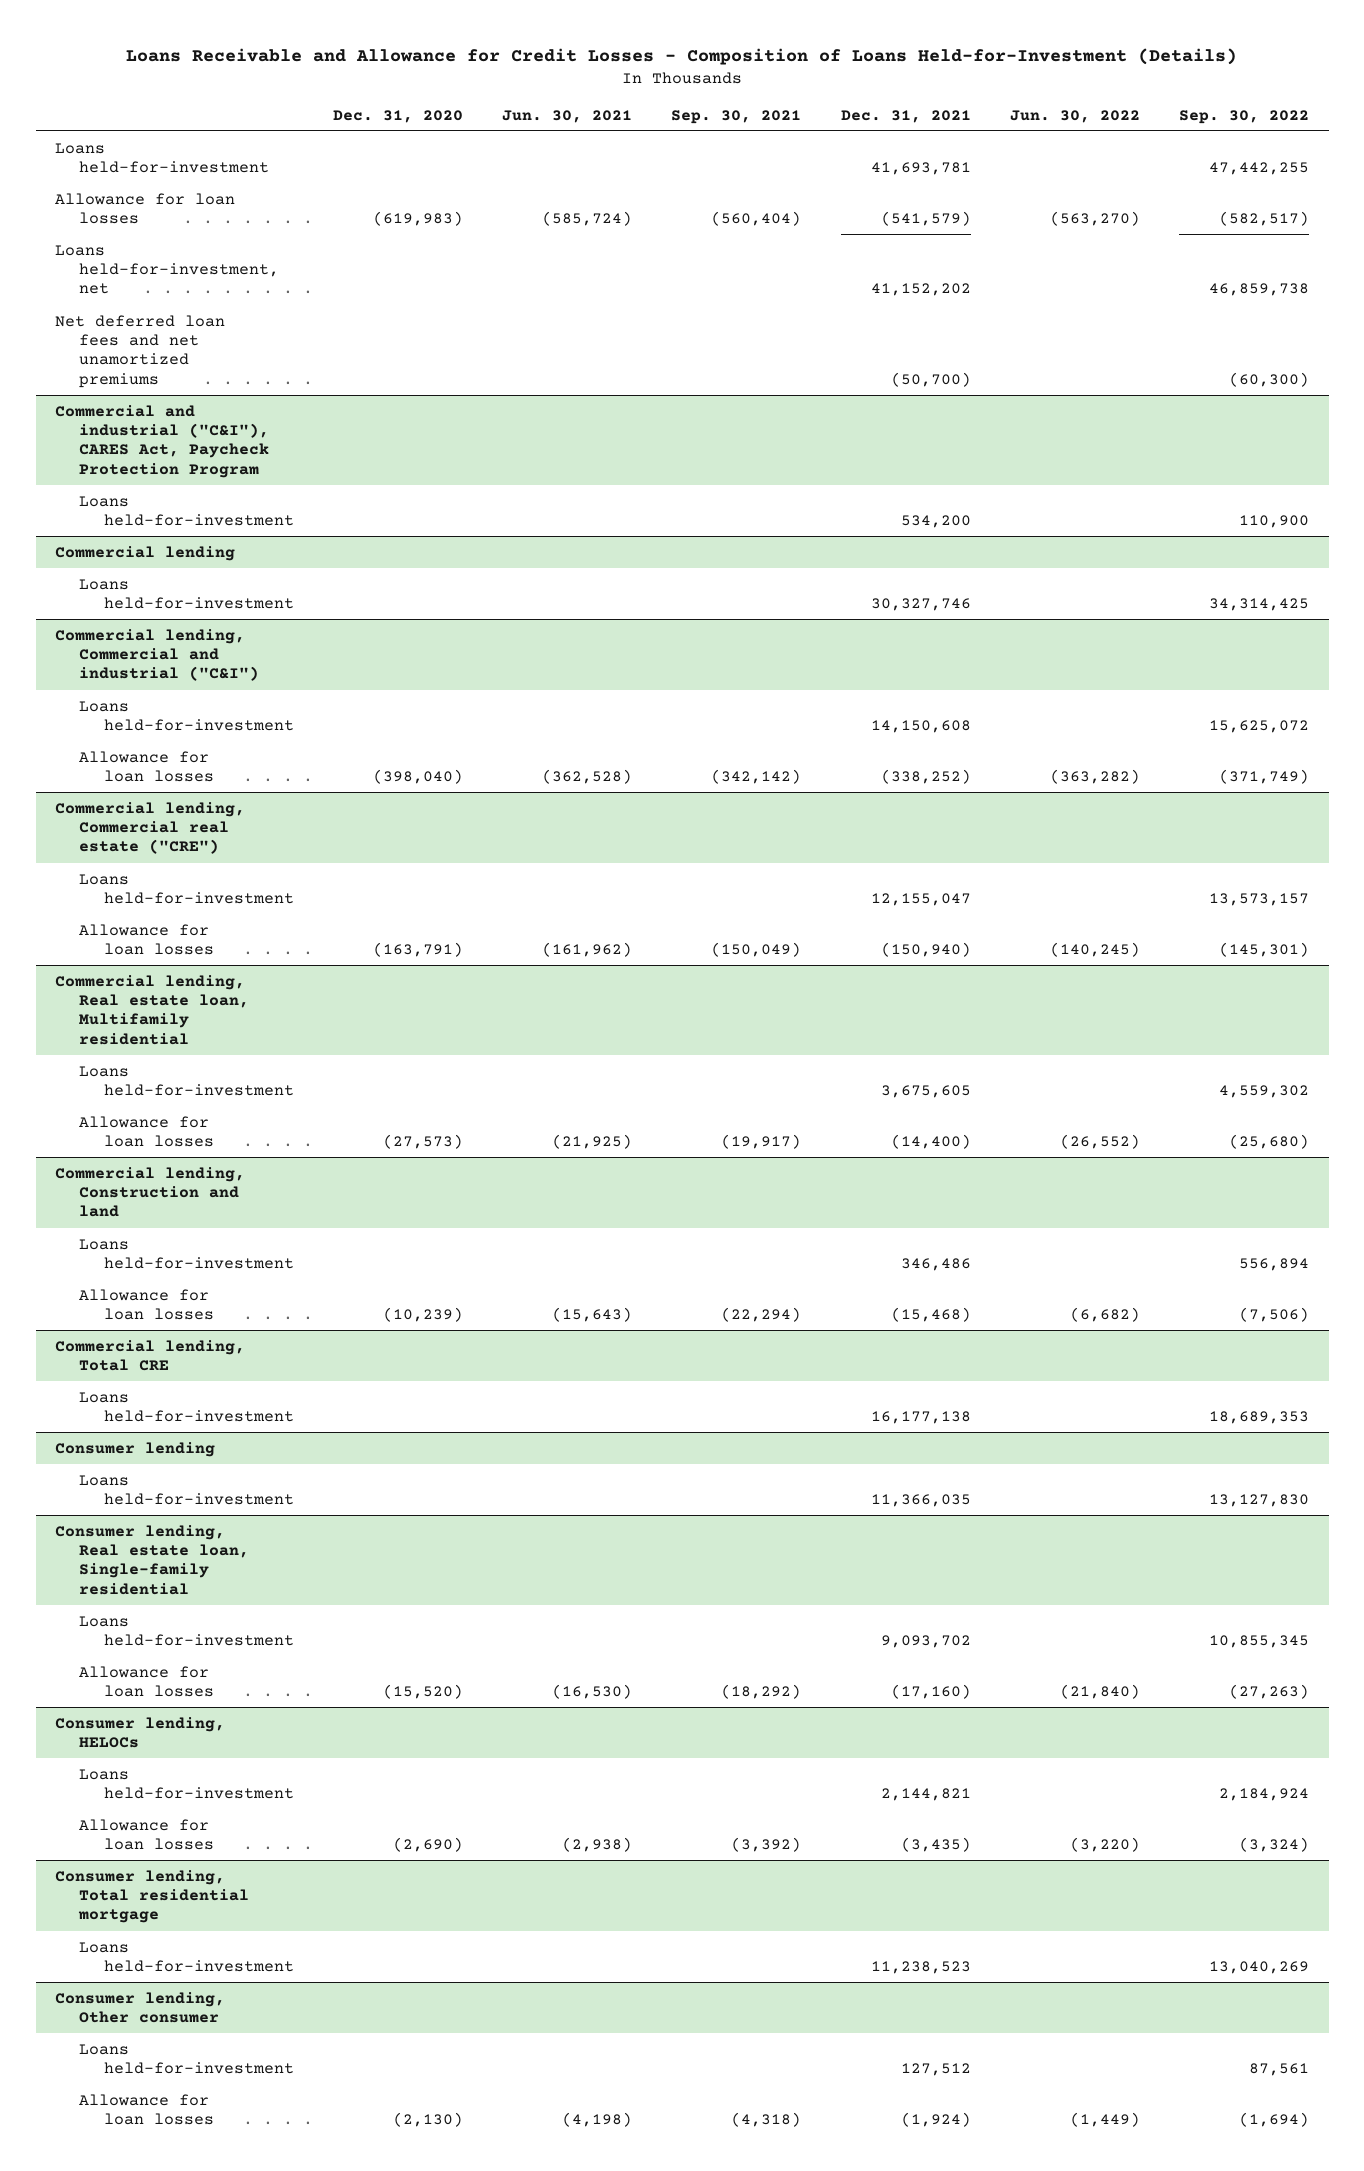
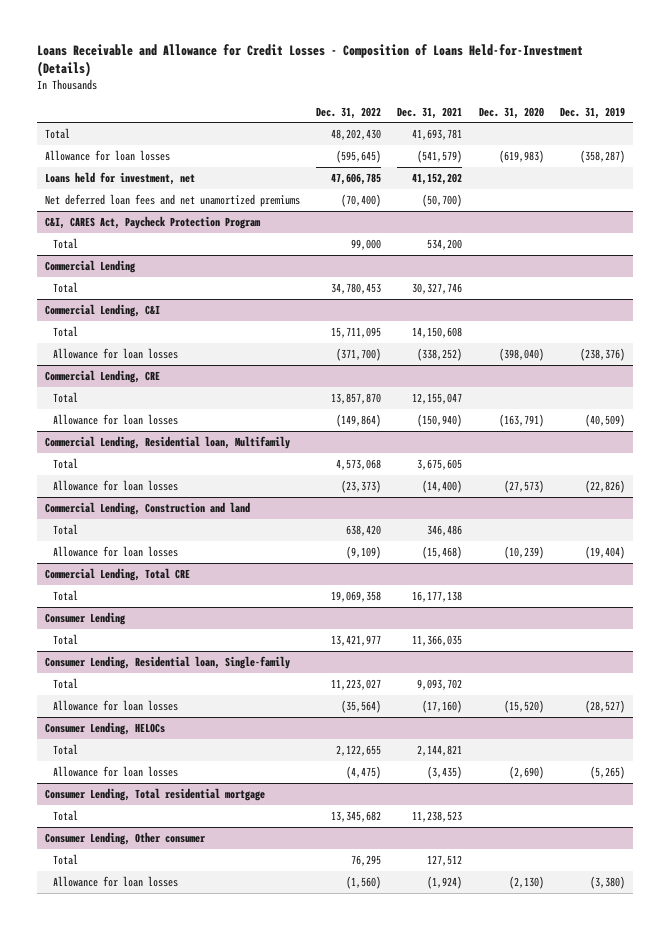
- | Dec. 31, 2020 | Jun. 30, 2021 | Sep. 30, 2021 | Dec. 31, 2021 | Jun. 30, 2022 | Sep. 30, 2022
+ | Dec. 31, 2022 | Dec. 31, 2021 | Dec. 31, 2020 | Dec. 31, 2019
- Loans held-for-investment | | | | 41,693,781 | | 47,442,255
+ Total | 48,202,430 | 41,693,781 | |
- Loans held-for-investment, net | | | | 41,152,202 | | 46,859,738
+ Loans held for investment, net | 47,606,785 | 41,152,202 | |
- Commercial and industrial ("C&I"), CARES Act, Paycheck Protection Program
- Loans held-for-investment | | | | 534,200 | | 110,900
- Commercial lending
- Loans held-for-investment | | | | 30,327,746 | | 34,314,425
- Commercial lending, Commercial and industrial ("C&I")
- Loans held-for-investment | | | | 14,150,608 | | 15,625,072
+ C&I, CARES Act, Paycheck Protection Program
+ Total | 99,000 | 534,200 | |
+ Commercial Lending
+ Total | 34,780,453 | 30,327,746 | |
+ Commercial Lending, C&I
+ Total | 15,711,095 | 14,150,608 | |
- Commercial lending, Commercial real estate ("CRE")
- Loans held-for-investment | | | | 12,155,047 | | 13,573,157
+ Commercial Lending, CRE
+ Total | 13,857,870 | 12,155,047 | |
- Commercial lending, Real estate loan, Multifamily residential
- Loans held-for-investment | | | | 3,675,605 | | 4,559,302
+ Commercial Lending, Residential loan, Multifamily
+ Total | 4,573,068 | 3,675,605 | |
- Commercial lending, Construction and land
- Loans held-for-investment | | | | 346,486 | | 556,894
+ Commercial Lending, Construction and land
+ Total | 638,420 | 346,486 | |
- Commercial lending, Total CRE
- Loans held-for-investment | | | | 16,177,138 | | 18,689,353
- Consumer lending
- Loans held-for-investment | | | | 11,366,035 | | 13,127,830
- Consumer lending, Real estate loan, Single-family residential
- Loans held-for-investment | | | | 9,093,702 | | 10,855,345
+ Commercial Lending, Total CRE
+ Total | 19,069,358 | 16,177,138 | |
+ Consumer Lending
+ Total | 13,421,977 | 11,366,035 | |
+ Consumer Lending, Residential loan, Single-family
+ Total | 11,223,027 | 9,093,702 | |
- Consumer lending, HELOCs
- Loans held-for-investment | | | | 2,144,821 | | 2,184,924
+ Consumer Lending, HELOCs
+ Total | 2,122,655 | 2,144,821 | |
- Consumer lending, Total residential mortgage
- Loans held-for-investment | | | | 11,238,523 | | 13,040,269
- Consumer lending, Other consumer
- Loans held-for-investment | | | | 127,512 | | 87,561
+ Consumer Lending, Total residential mortgage
+ Total | 13,345,682 | 11,238,523 | |
+ Consumer Lending, Other consumer
+ Total | 76,295 | 127,512 | |

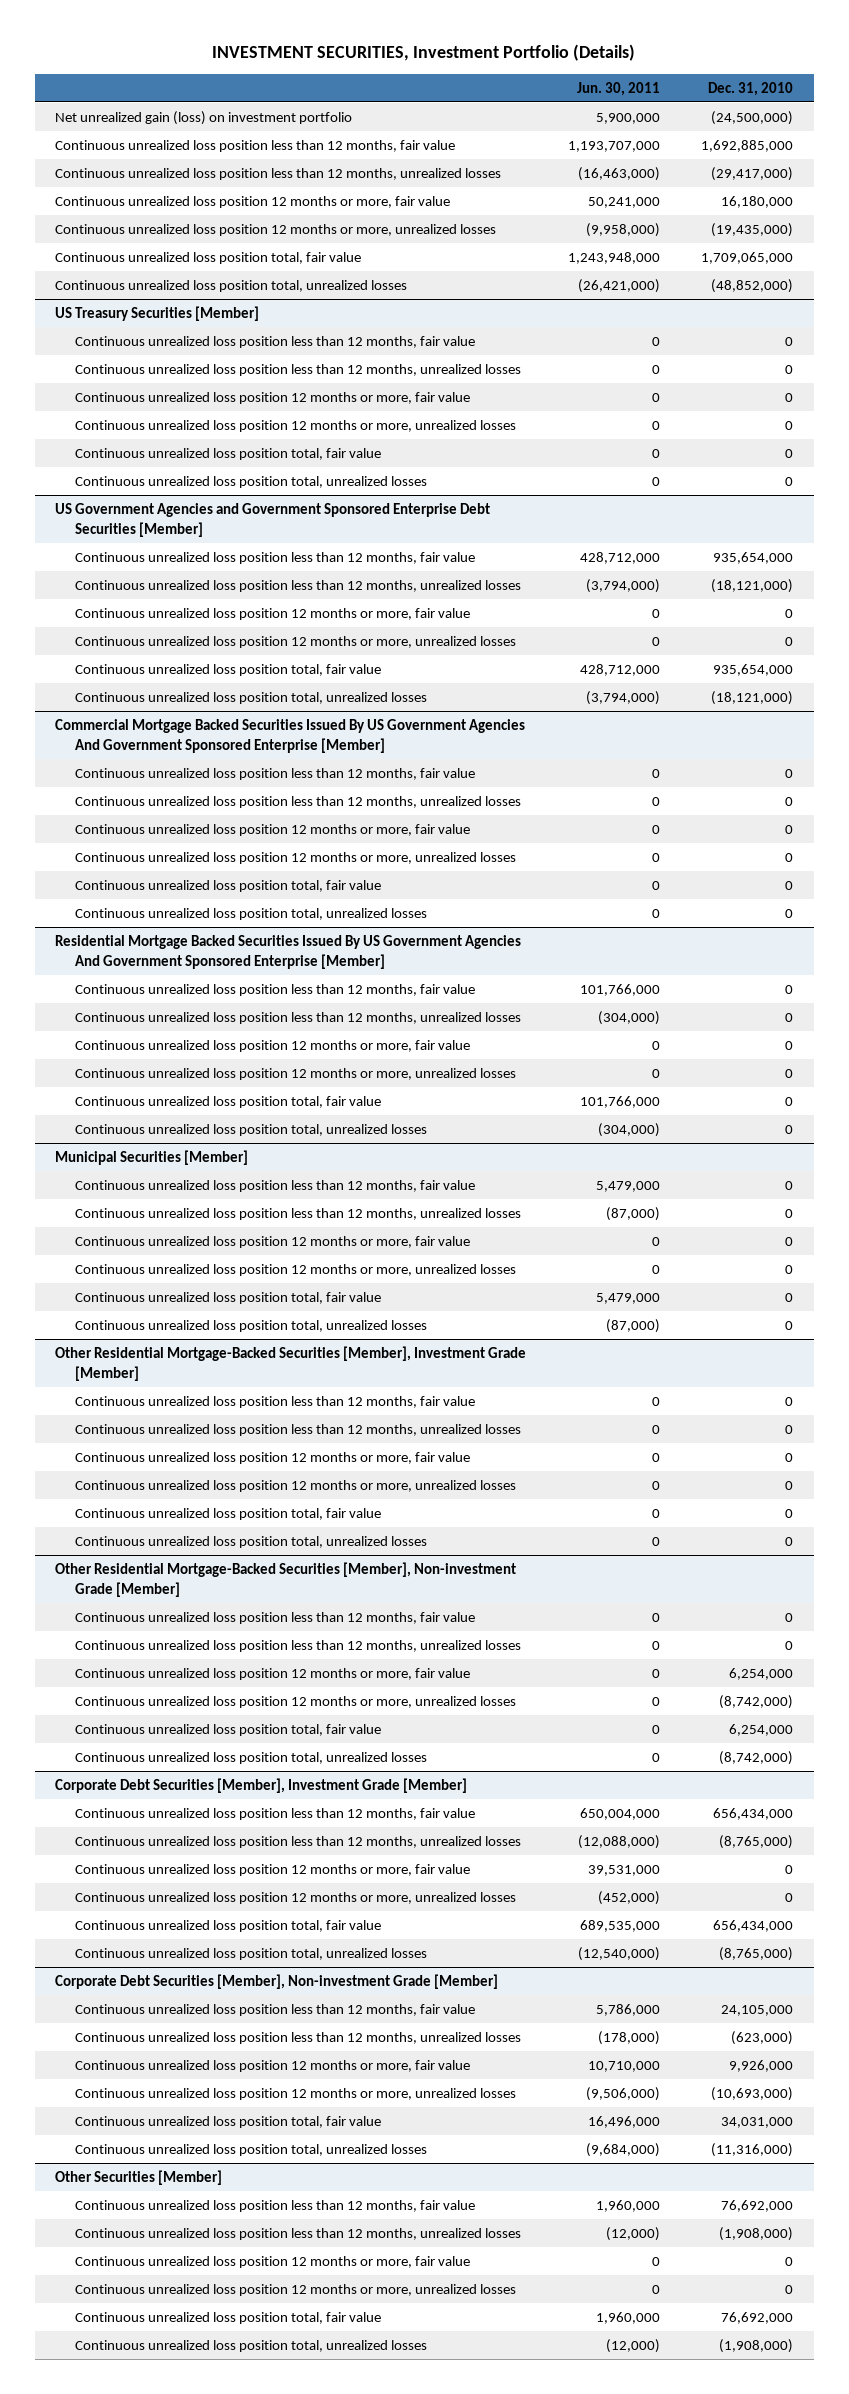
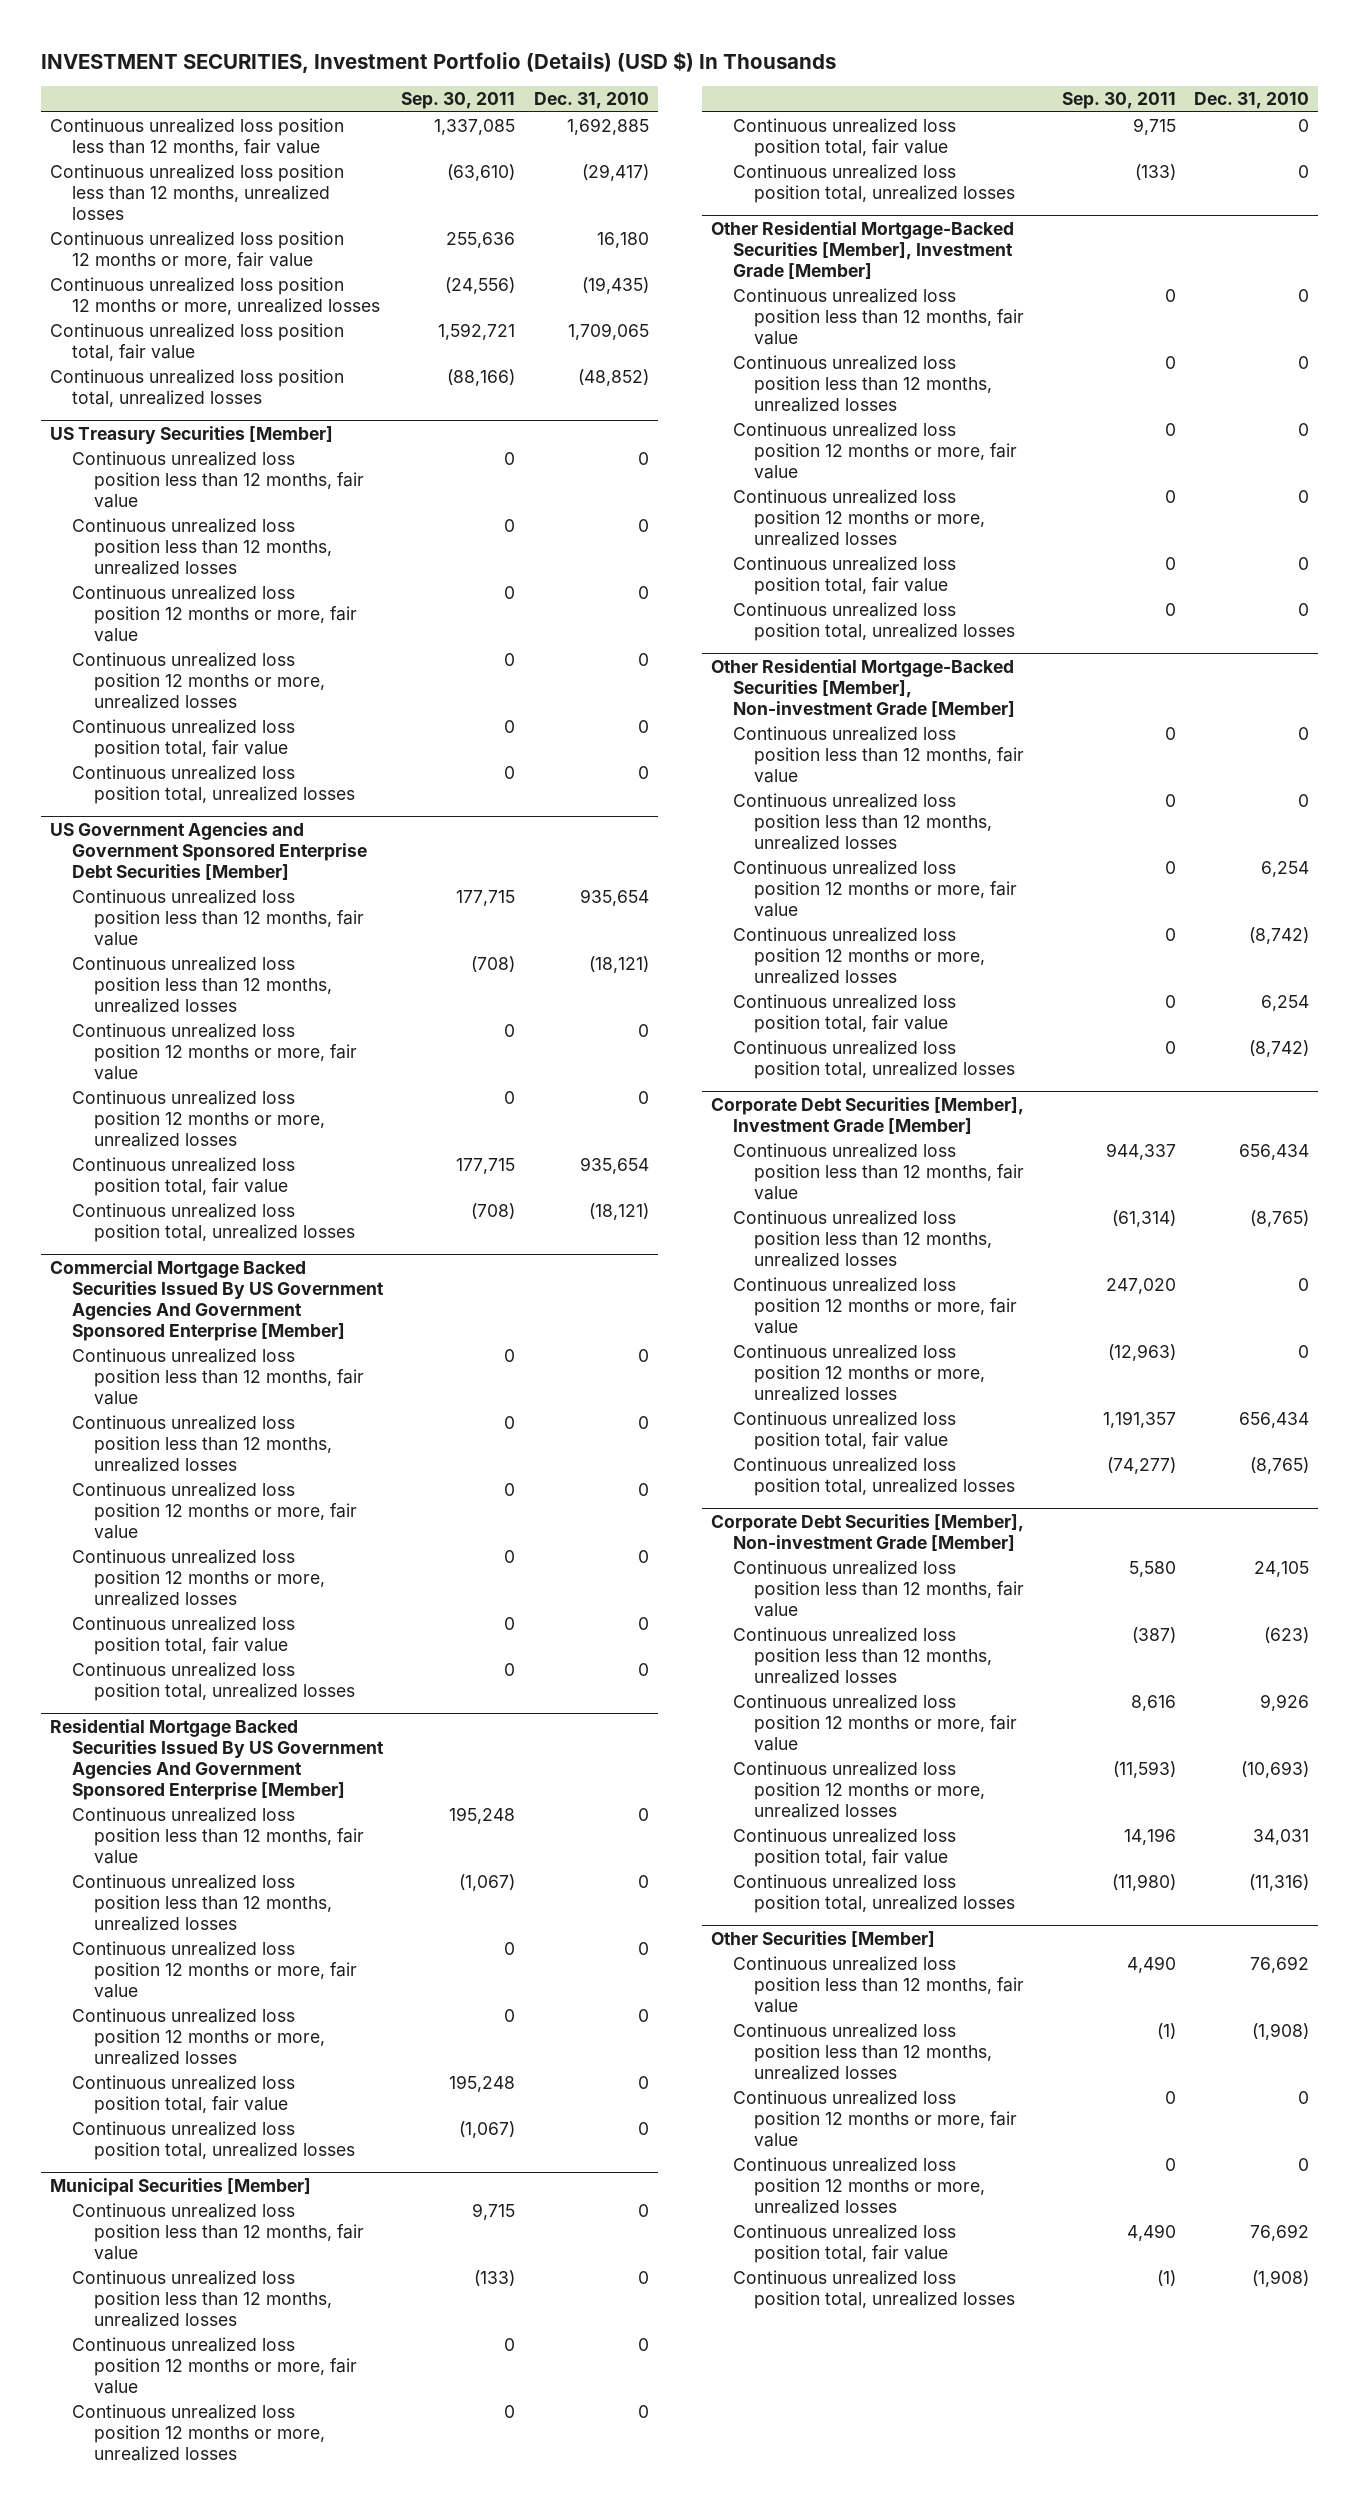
- INVESTMENT SECURITIES, Investment Portfolio (Details)
+ INVESTMENT SECURITIES, Investment Portfolio (Details) (USD $) In Thousands
- | Jun. 30, 2011 | Dec. 31, 2010
+ | Sep. 30, 2011 | Dec. 31, 2010
- Net unrealized gain (loss) on investment portfolio | 5,900,000 | (24,500,000)
- Continuous unrealized loss position less than 12 months, fair value | 1,193,707,000 | 1,692,885,000
- Continuous unrealized loss position less than 12 months, unrealized losses | (16,463,000) | (29,417,000)
- Continuous unrealized loss position 12 months or more, fair value | 50,241,000 | 16,180,000
- Continuous unrealized loss position 12 months or more, unrealized losses | (9,958,000) | (19,435,000)
- Continuous unrealized loss position total, fair value | 1,243,948,000 | 1,709,065,000
- Continuous unrealized loss position total, unrealized losses | (26,421,000) | (48,852,000)
+ Continuous unrealized loss position less than 12 months, fair value | 1,337,085 | 1,692,885
+ Continuous unrealized loss position less than 12 months, unrealized losses | (63,610) | (29,417)
+ Continuous unrealized loss position 12 months or more, fair value | 255,636 | 16,180
+ Continuous unrealized loss position 12 months or more, unrealized losses | (24,556) | (19,435)
+ Continuous unrealized loss position total, fair value | 1,592,721 | 1,709,065
+ Continuous unrealized loss position total, unrealized losses | (88,166) | (48,852)
@ US Government Agencies and Government Sponsored Enterprise Debt Securities [Member]
- Continuous unrealized loss position less than 12 months, fair value | 428,712,000 | 935,654,000
- Continuous unrealized loss position less than 12 months, unrealized losses | (3,794,000) | (18,121,000)
+ Continuous unrealized loss position less than 12 months, fair value | 177,715 | 935,654
+ Continuous unrealized loss position less than 12 months, unrealized losses | (708) | (18,121)
- Continuous unrealized loss position total, fair value | 428,712,000 | 935,654,000
- Continuous unrealized loss position total, unrealized losses | (3,794,000) | (18,121,000)
+ Continuous unrealized loss position total, fair value | 177,715 | 935,654
+ Continuous unrealized loss position total, unrealized losses | (708) | (18,121)
@ Other Residential Mortgage-Backed Securities [Member], Non-investment Grade [Member]
- Continuous unrealized loss position 12 months or more, fair value | 0 | 6,254,000
- Continuous unrealized loss position 12 months or more, unrealized losses | 0 | (8,742,000)
- Continuous unrealized loss position total, fair value | 0 | 6,254,000
- Continuous unrealized loss position total, unrealized losses | 0 | (8,742,000)
+ Continuous unrealized loss position 12 months or more, fair value | 0 | 6,254
+ Continuous unrealized loss position 12 months or more, unrealized losses | 0 | (8,742)
+ Continuous unrealized loss position total, fair value | 0 | 6,254
+ Continuous unrealized loss position total, unrealized losses | 0 | (8,742)
@ Corporate Debt Securities [Member], Investment Grade [Member]
- Continuous unrealized loss position less than 12 months, fair value | 650,004,000 | 656,434,000
- Continuous unrealized loss position less than 12 months, unrealized losses | (12,088,000) | (8,765,000)
+ Continuous unrealized loss position less than 12 months, fair value | 944,337 | 656,434
+ Continuous unrealized loss position less than 12 months, unrealized losses | (61,314) | (8,765)
- Continuous unrealized loss position total, fair value | 689,535,000 | 656,434,000
- Continuous unrealized loss position total, unrealized losses | (12,540,000) | (8,765,000)
+ Continuous unrealized loss position total, fair value | 1,191,357 | 656,434
+ Continuous unrealized loss position total, unrealized losses | (74,277) | (8,765)
@ Corporate Debt Securities [Member], Non-investment Grade [Member]
- Continuous unrealized loss position less than 12 months, fair value | 5,786,000 | 24,105,000
- Continuous unrealized loss position less than 12 months, unrealized losses | (178,000) | (623,000)
- Continuous unrealized loss position 12 months or more, fair value | 10,710,000 | 9,926,000
- Continuous unrealized loss position 12 months or more, unrealized losses | (9,506,000) | (10,693,000)
- Continuous unrealized loss position total, fair value | 16,496,000 | 34,031,000
- Continuous unrealized loss position total, unrealized losses | (9,684,000) | (11,316,000)
+ Continuous unrealized loss position less than 12 months, fair value | 5,580 | 24,105
+ Continuous unrealized loss position less than 12 months, unrealized losses | (387) | (623)
+ Continuous unrealized loss position 12 months or more, fair value | 8,616 | 9,926
+ Continuous unrealized loss position 12 months or more, unrealized losses | (11,593) | (10,693)
+ Continuous unrealized loss position total, fair value | 14,196 | 34,031
+ Continuous unrealized loss position total, unrealized losses | (11,980) | (11,316)
@ Other Securities [Member]
- Continuous unrealized loss position less than 12 months, fair value | 1,960,000 | 76,692,000
- Continuous unrealized loss position less than 12 months, unrealized losses | (12,000) | (1,908,000)
+ Continuous unrealized loss position less than 12 months, fair value | 4,490 | 76,692
+ Continuous unrealized loss position less than 12 months, unrealized losses | (1) | (1,908)
- Continuous unrealized loss position total, fair value | 1,960,000 | 76,692,000
- Continuous unrealized loss position total, unrealized losses | (12,000) | (1,908,000)
+ Continuous unrealized loss position total, fair value | 4,490 | 76,692
+ Continuous unrealized loss position total, unrealized losses | (1) | (1,908)

